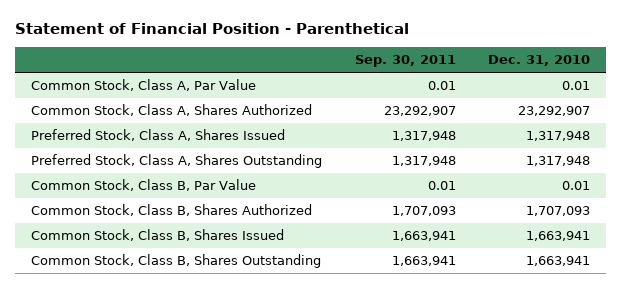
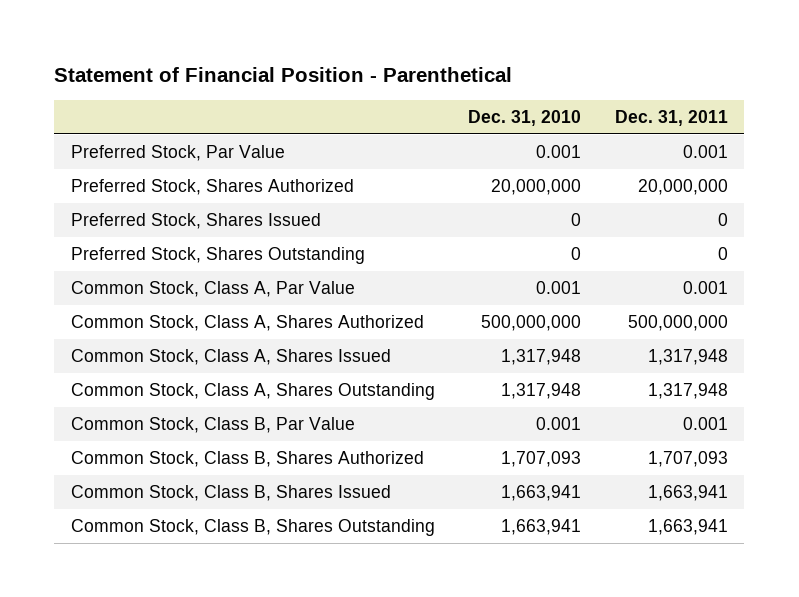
- | Sep. 30, 2011 | Dec. 31, 2010
+ | Dec. 31, 2010 | Dec. 31, 2011
- Common Stock, Class A, Par Value | 0.01 | 0.01
- Common Stock, Class A, Shares Authorized | 23,292,907 | 23,292,907
- Preferred Stock, Class A, Shares Issued | 1,317,948 | 1,317,948
- Preferred Stock, Class A, Shares Outstanding | 1,317,948 | 1,317,948
- Common Stock, Class B, Par Value | 0.01 | 0.01
+ Preferred Stock, Par Value | 0.001 | 0.001
+ Preferred Stock, Shares Authorized | 20,000,000 | 20,000,000
+ Preferred Stock, Shares Issued | 0 | 0
+ Preferred Stock, Shares Outstanding | 0 | 0
+ Common Stock, Class A, Par Value | 0.001 | 0.001
+ Common Stock, Class A, Shares Authorized | 500,000,000 | 500,000,000
+ Common Stock, Class A, Shares Issued | 1,317,948 | 1,317,948
+ Common Stock, Class A, Shares Outstanding | 1,317,948 | 1,317,948
+ Common Stock, Class B, Par Value | 0.001 | 0.001

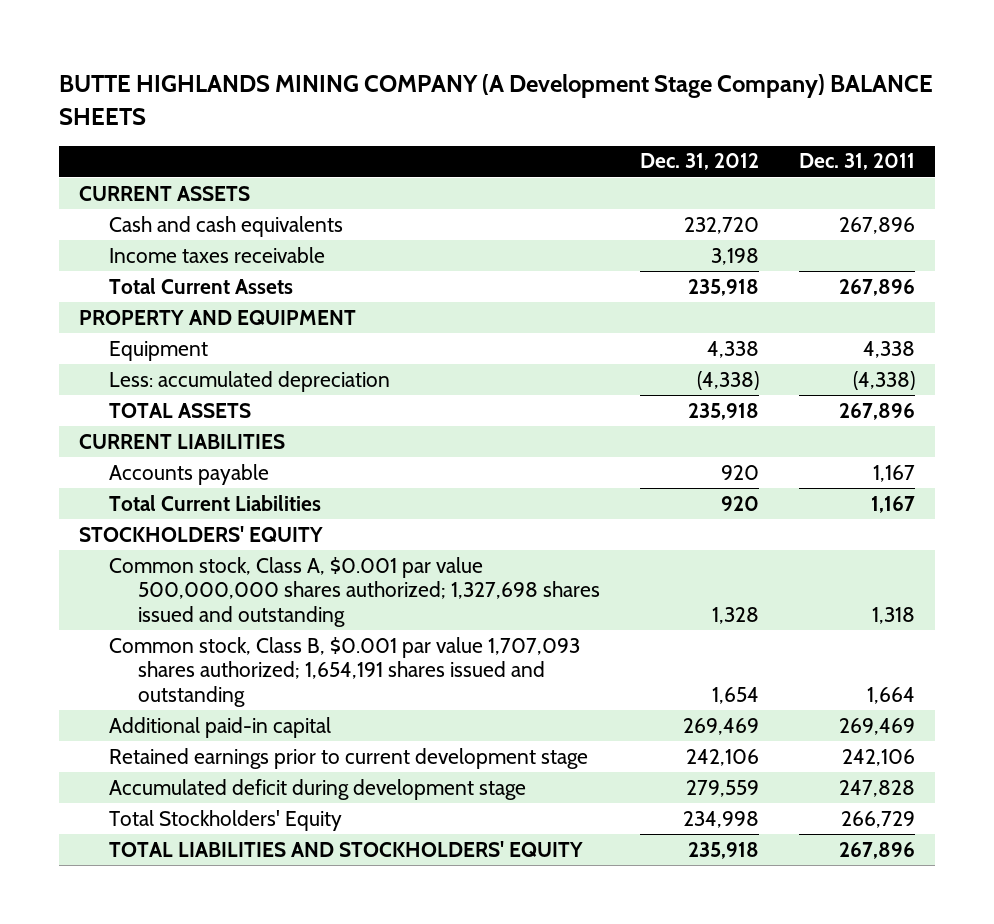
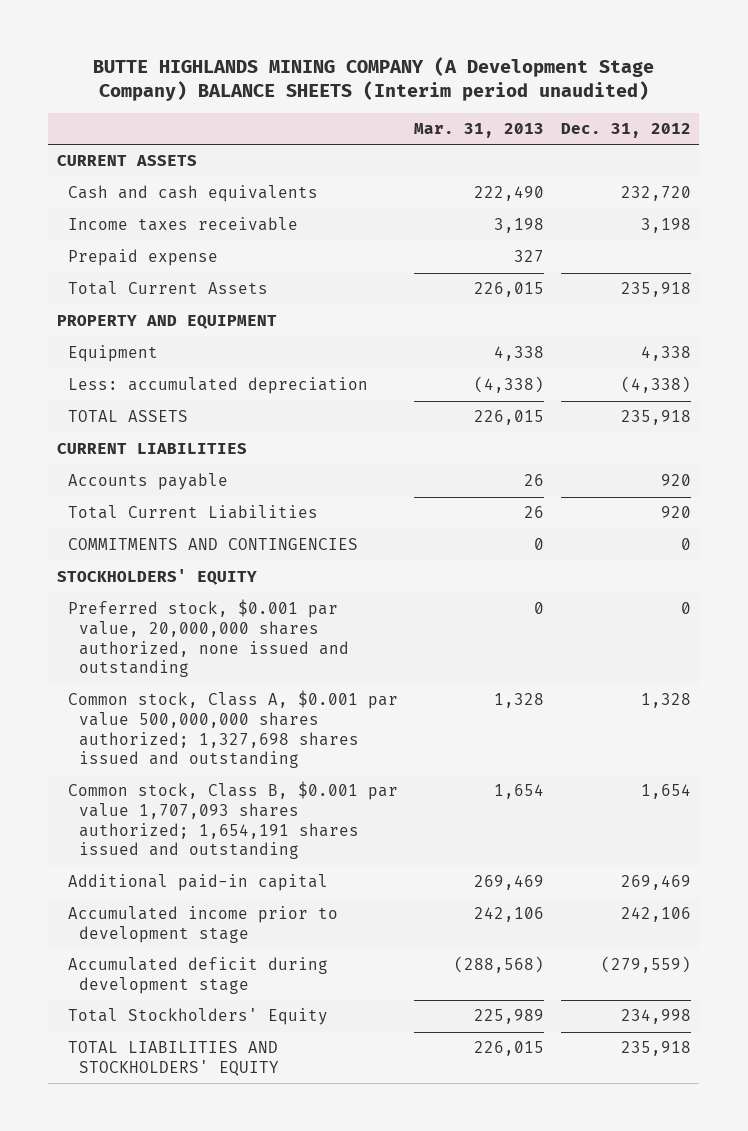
- BUTTE HIGHLANDS MINING COMPANY (A Development Stage Company) BALANCE SHEETS
+ BUTTE HIGHLANDS MINING COMPANY (A Development Stage Company) BALANCE SHEETS (Interim period unaudited)
- | Dec. 31, 2012 | Dec. 31, 2011
+ | Mar. 31, 2013 | Dec. 31, 2012
+ Prepaid expense | 327 |
+ COMMITMENTS AND CONTINGENCIES | 0 | 0
+ Preferred stock, $0.001 par value, 20,000,000 shares authorized, none issued and outstanding | 0 | 0
- Retained earnings prior to current development stage | 242,106 | 242,106
- Accumulated deficit during development stage | 279,559 | 247,828
+ Accumulated income prior to development stage | 242,106 | 242,106
+ Accumulated deficit during development stage | (288,568) | (279,559)

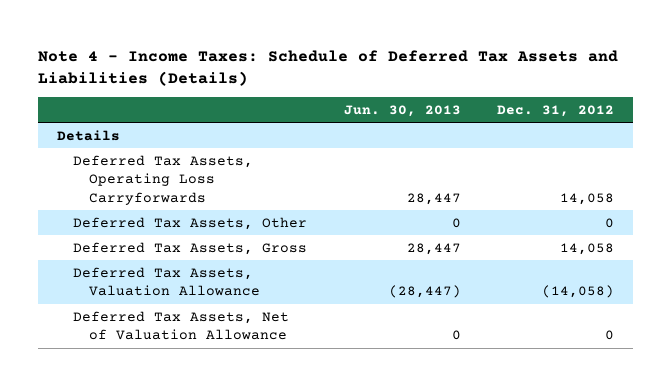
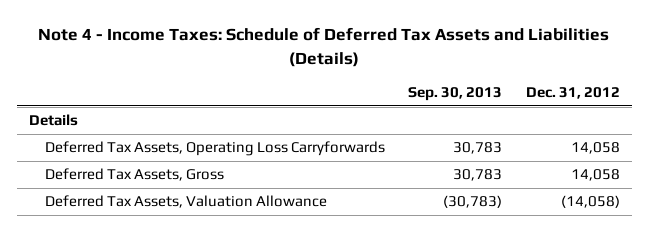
- | Jun. 30, 2013 | Dec. 31, 2012
+ | Sep. 30, 2013 | Dec. 31, 2012
- Deferred Tax Assets, Other | 0 | 0
- Deferred Tax Assets, Net of Valuation Allowance | 0 | 0

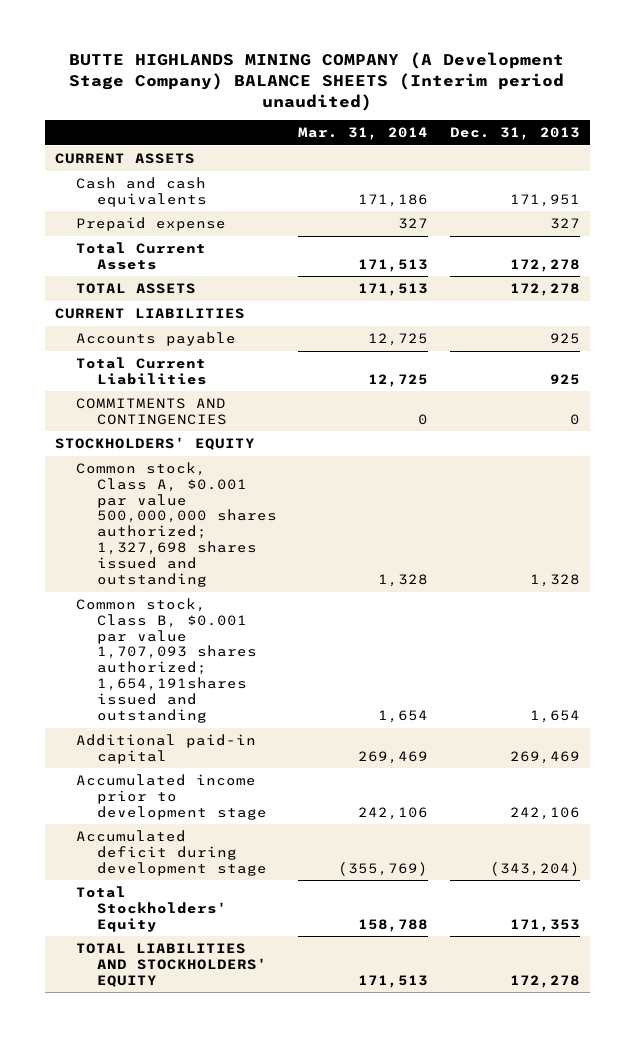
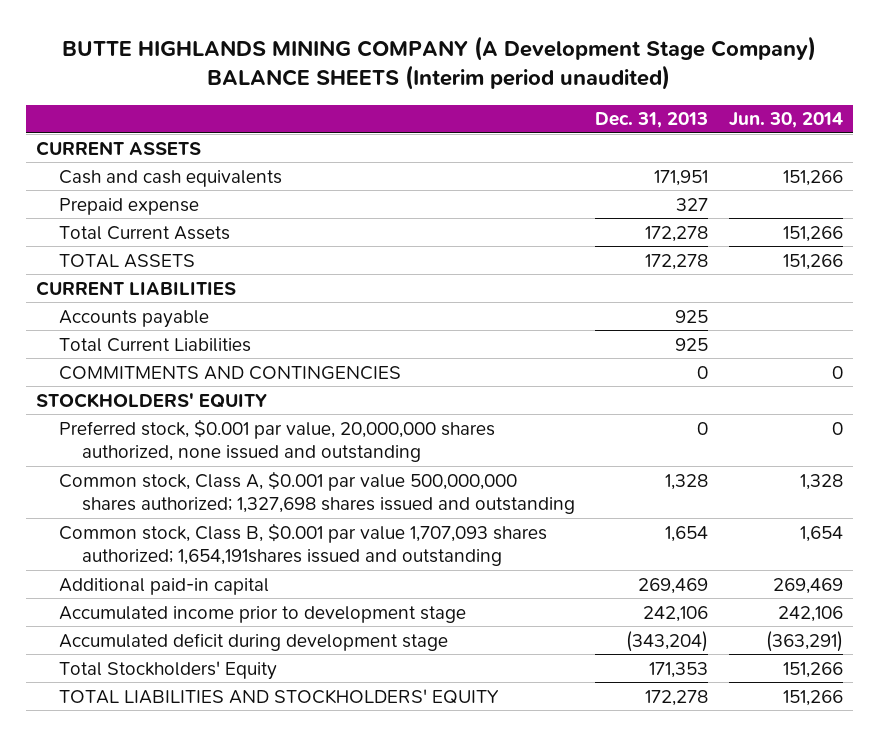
- | Mar. 31, 2014 | Dec. 31, 2013
+ | Dec. 31, 2013 | Jun. 30, 2014
+ Preferred stock, $0.001 par value, 20,000,000 shares authorized, none issued and outstanding | 0 | 0

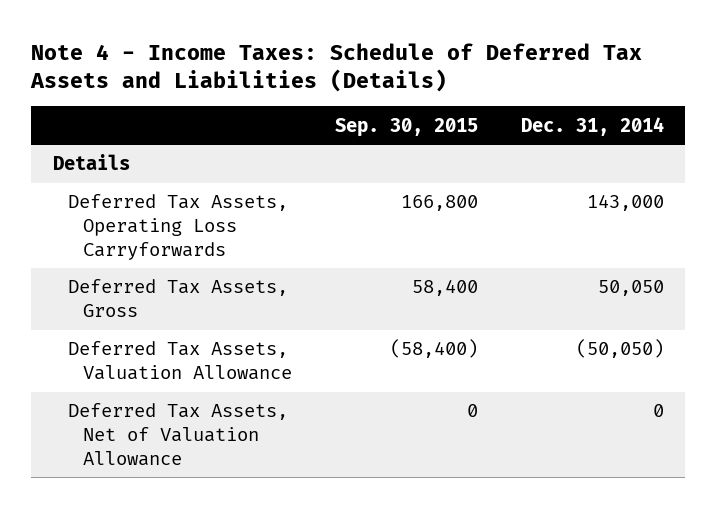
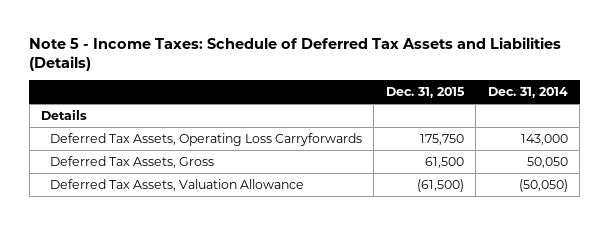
- Note 4 - Income Taxes: Schedule of Deferred Tax Assets and Liabilities (Details)
+ Note 5 - Income Taxes: Schedule of Deferred Tax Assets and Liabilities (Details)
- | Sep. 30, 2015 | Dec. 31, 2014
+ | Dec. 31, 2015 | Dec. 31, 2014
- Deferred Tax Assets, Net of Valuation Allowance | 0 | 0

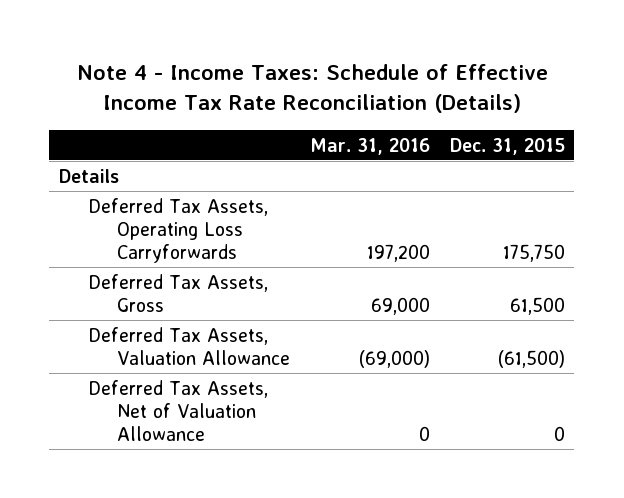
- Note 5 - Income Taxes: Schedule of Deferred Tax Assets and Liabilities (Details)
+ Note 4 - Income Taxes: Schedule of Effective Income Tax Rate Reconciliation (Details)
- | Dec. 31, 2015 | Dec. 31, 2014
+ | Mar. 31, 2016 | Dec. 31, 2015
+ Deferred Tax Assets, Net of Valuation Allowance | 0 | 0

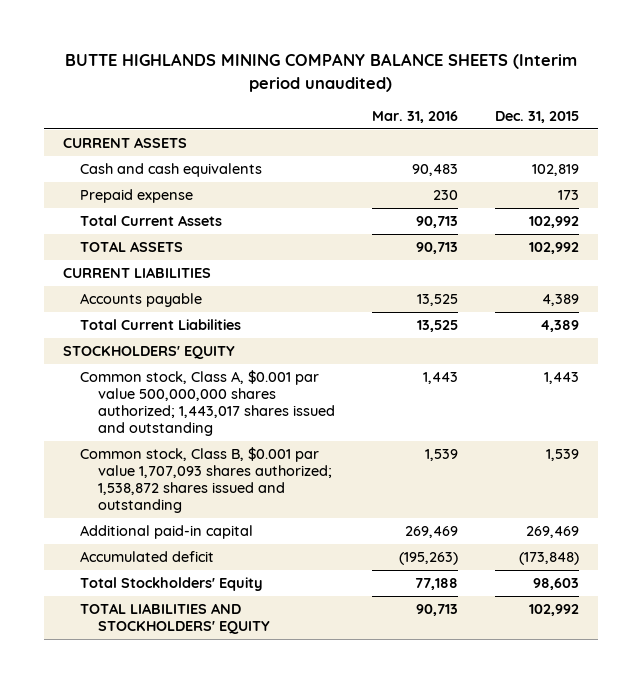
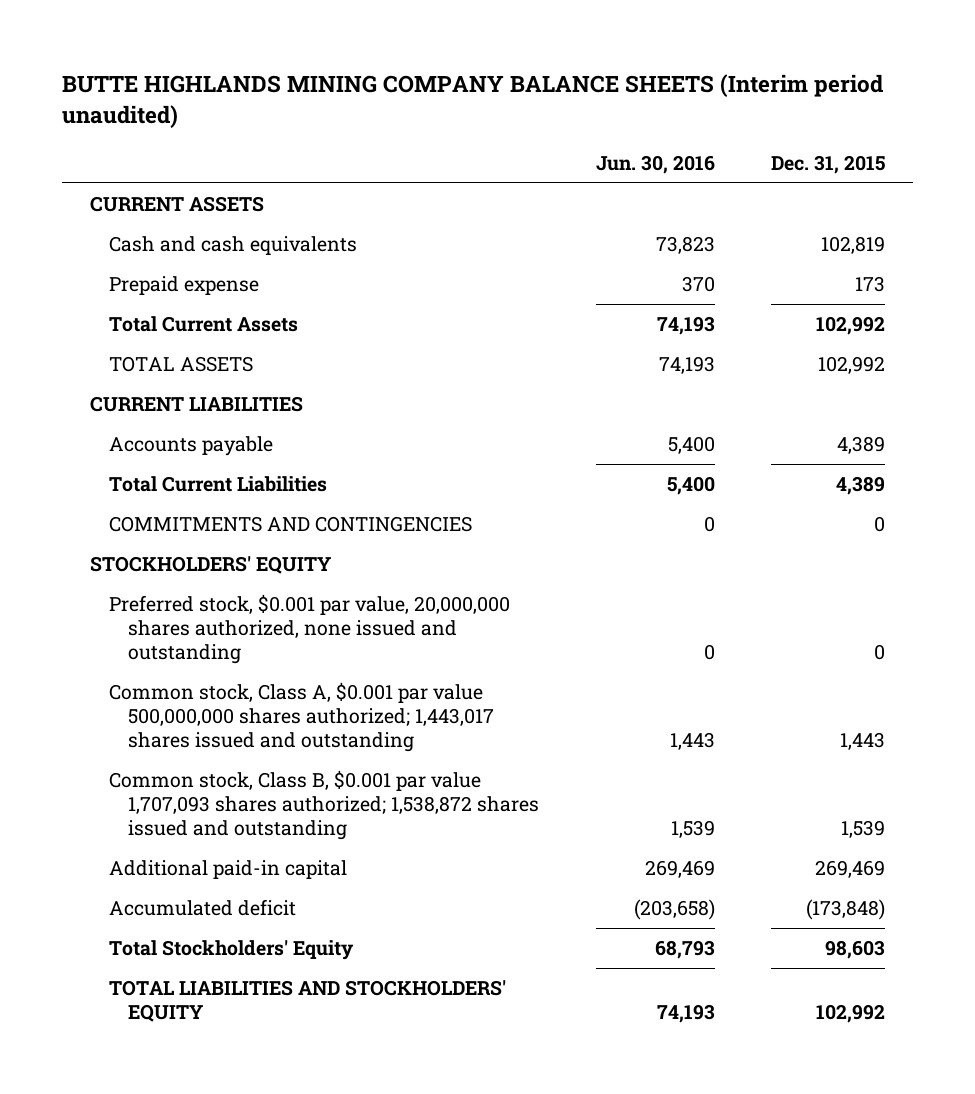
- | Mar. 31, 2016 | Dec. 31, 2015
+ | Jun. 30, 2016 | Dec. 31, 2015
+ COMMITMENTS AND CONTINGENCIES | 0 | 0
+ Preferred stock, $0.001 par value, 20,000,000 shares authorized, none issued and outstanding | 0 | 0

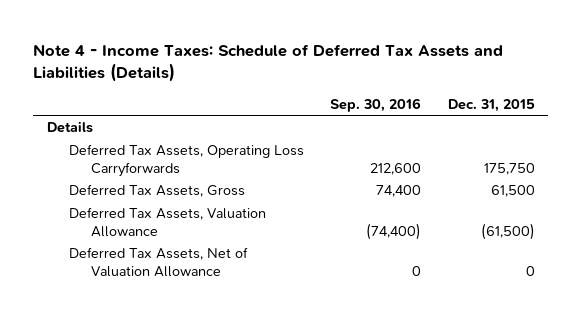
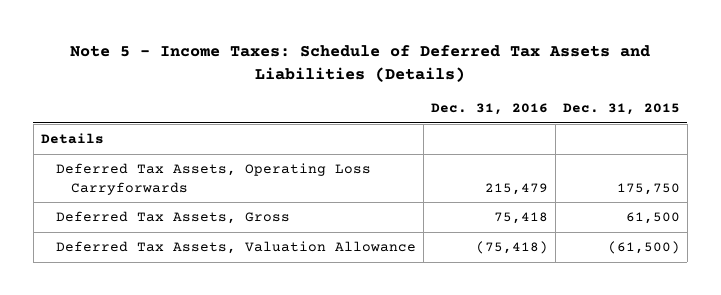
- Note 4 - Income Taxes: Schedule of Deferred Tax Assets and Liabilities (Details)
+ Note 5 - Income Taxes: Schedule of Deferred Tax Assets and Liabilities (Details)
- | Sep. 30, 2016 | Dec. 31, 2015
+ | Dec. 31, 2016 | Dec. 31, 2015
- Deferred Tax Assets, Net of Valuation Allowance | 0 | 0

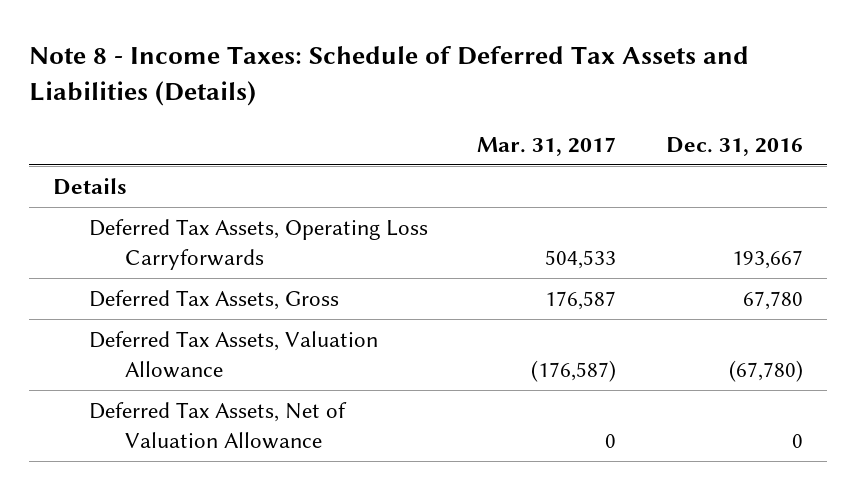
- Note 5 - Income Taxes: Schedule of Deferred Tax Assets and Liabilities (Details)
+ Note 8 - Income Taxes: Schedule of Deferred Tax Assets and Liabilities (Details)
- | Dec. 31, 2016 | Dec. 31, 2015
+ | Mar. 31, 2017 | Dec. 31, 2016
- Deferred Tax Assets, Operating Loss Carryforwards | 215,479 | 175,750
- Deferred Tax Assets, Gross | 75,418 | 61,500
- Deferred Tax Assets, Valuation Allowance | (75,418) | (61,500)
+ Deferred Tax Assets, Operating Loss Carryforwards | 504,533 | 193,667
+ Deferred Tax Assets, Gross | 176,587 | 67,780
+ Deferred Tax Assets, Valuation Allowance | (176,587) | (67,780)
+ Deferred Tax Assets, Net of Valuation Allowance | 0 | 0

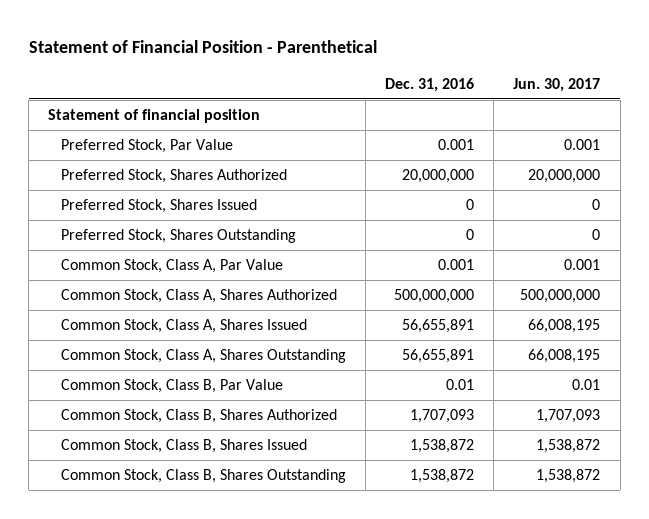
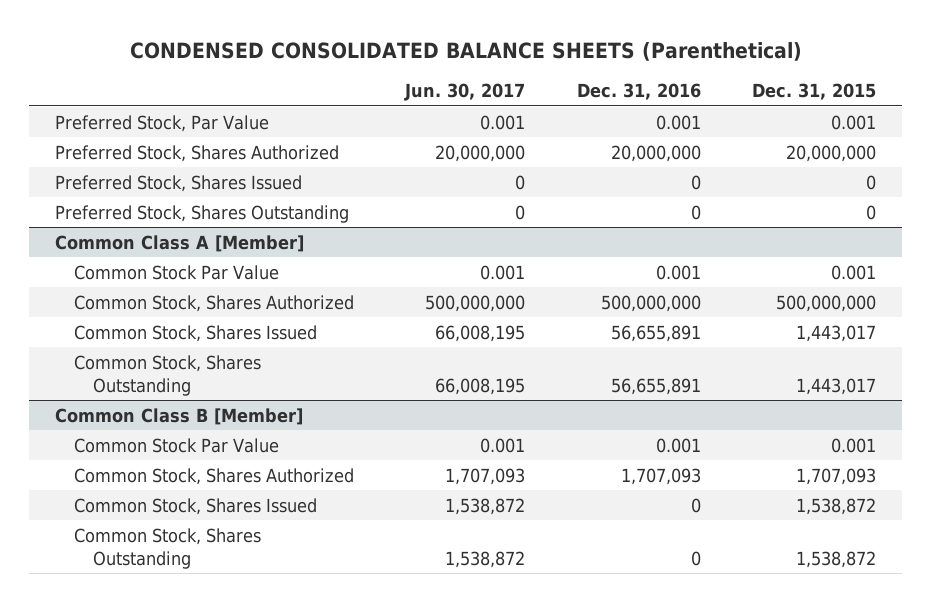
- Statement of Financial Position - Parenthetical
+ CONDENSED CONSOLIDATED BALANCE SHEETS (Parenthetical)
- | Dec. 31, 2016 | Jun. 30, 2017
+ | Jun. 30, 2017 | Dec. 31, 2016 | Dec. 31, 2015
- Statement of financial position
- Common Stock, Class A, Par Value | 0.001 | 0.001
- Common Stock, Class A, Shares Authorized | 500,000,000 | 500,000,000
- Common Stock, Class A, Shares Issued | 56,655,891 | 66,008,195
- Common Stock, Class A, Shares Outstanding | 56,655,891 | 66,008,195
- Common Stock, Class B, Par Value | 0.01 | 0.01
- Common Stock, Class B, Shares Authorized | 1,707,093 | 1,707,093
- Common Stock, Class B, Shares Issued | 1,538,872 | 1,538,872
- Common Stock, Class B, Shares Outstanding | 1,538,872 | 1,538,872
+ Common Class A [Member]
+ Common Stock Par Value | 0.001 | 0.001 | 0.001
+ Common Stock, Shares Authorized | 500,000,000 | 500,000,000 | 500,000,000
+ Common Stock, Shares Issued | 66,008,195 | 56,655,891 | 1,443,017
+ Common Stock, Shares Outstanding | 66,008,195 | 56,655,891 | 1,443,017
+ Common Class B [Member]
+ Common Stock Par Value | 0.001 | 0.001 | 0.001
+ Common Stock, Shares Authorized | 1,707,093 | 1,707,093 | 1,707,093
+ Common Stock, Shares Issued | 1,538,872 | 0 | 1,538,872
+ Common Stock, Shares Outstanding | 1,538,872 | 0 | 1,538,872

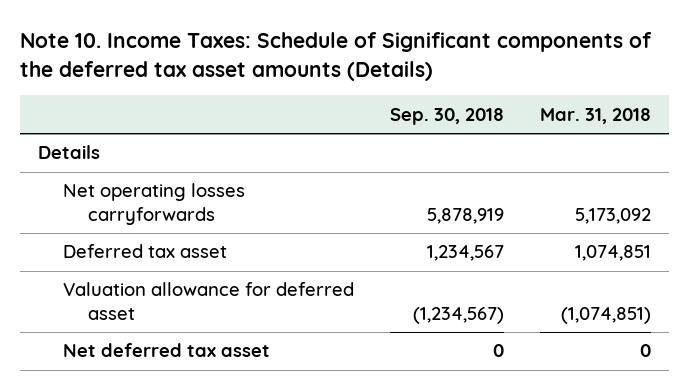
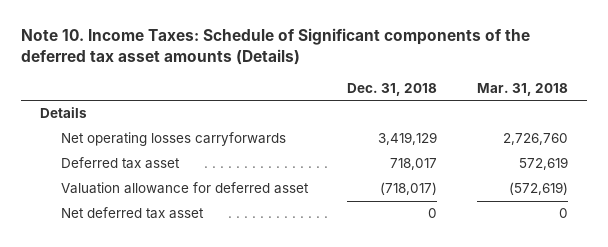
- | Sep. 30, 2018 | Mar. 31, 2018
+ | Dec. 31, 2018 | Mar. 31, 2018
- Net operating losses carryforwards | 5,878,919 | 5,173,092
- Deferred tax asset | 1,234,567 | 1,074,851
- Valuation allowance for deferred asset | (1,234,567) | (1,074,851)
+ Net operating losses carryforwards | 3,419,129 | 2,726,760
+ Deferred tax asset | 718,017 | 572,619
+ Valuation allowance for deferred asset | (718,017) | (572,619)

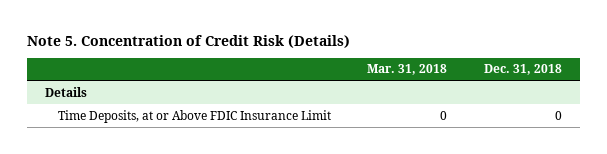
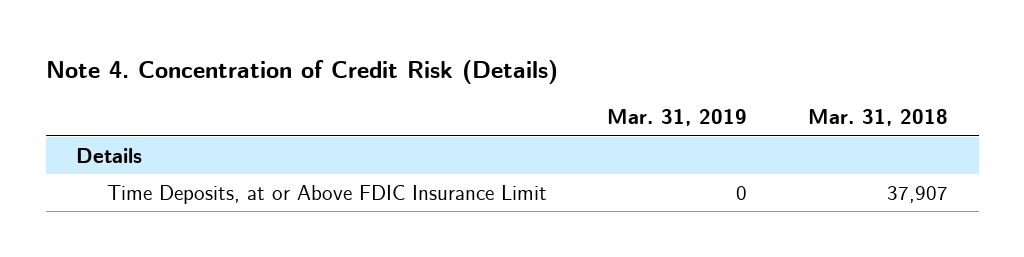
- Note 5. Concentration of Credit Risk (Details)
+ Note 4. Concentration of Credit Risk (Details)
- | Mar. 31, 2018 | Dec. 31, 2018
+ | Mar. 31, 2019 | Mar. 31, 2018
- Time Deposits, at or Above FDIC Insurance Limit | 0 | 0
+ Time Deposits, at or Above FDIC Insurance Limit | 0 | 37,907

